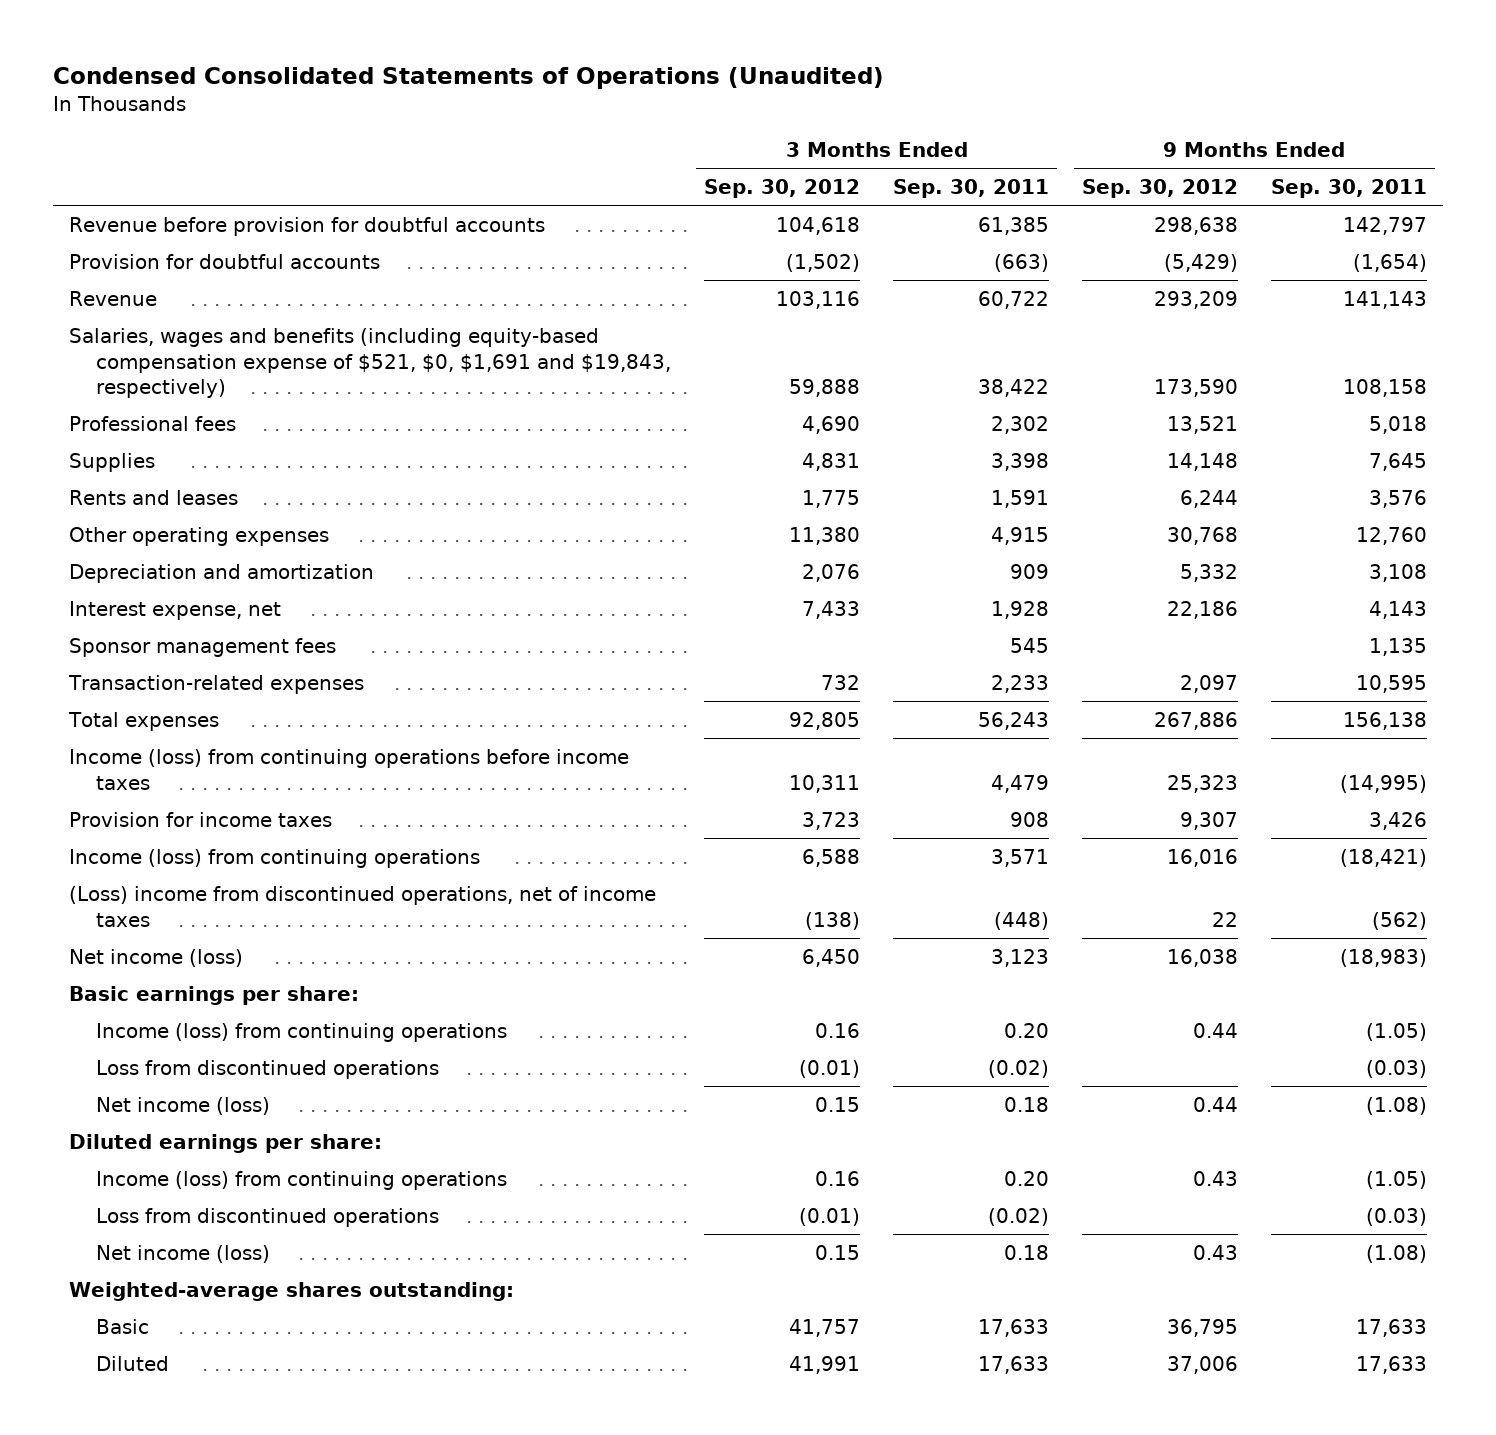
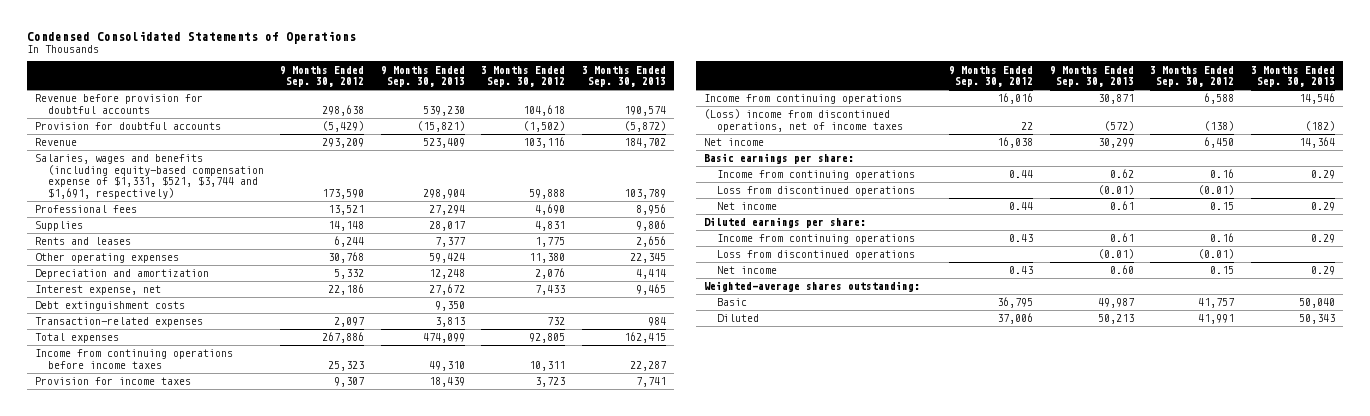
- Condensed Consolidated Statements of Operations (Unaudited)
+ Condensed Consolidated Statements of Operations
- | 3 Months Ended Sep. 30, 2012 | 3 Months Ended Sep. 30, 2011 | 9 Months Ended Sep. 30, 2012 | 9 Months Ended Sep. 30, 2011
+ | 9 Months Ended Sep. 30, 2012 | 9 Months Ended Sep. 30, 2013 | 3 Months Ended Sep. 30, 2012 | 3 Months Ended Sep. 30, 2013
- Salaries, wages and benefits (including equity-based compensation expense of $521, $0, $1,691 and $19,843, respectively) | 59,888 | 38,422 | 173,590 | 108,158
+ Salaries, wages and benefits (including equity-based compensation expense of $1,331, $521, $3,744 and $1,691, respectively) | 173,590 | 298,904 | 59,888 | 103,789
- Sponsor management fees | | 545 | | 1,135
+ Debt extinguishment costs | | 9,350 | |
- Income (loss) from continuing operations before income taxes | 10,311 | 4,479 | 25,323 | (14,995)
+ Income from continuing operations before income taxes | 25,323 | 49,310 | 10,311 | 22,287
- Income (loss) from continuing operations | 6,588 | 3,571 | 16,016 | (18,421)
+ Income from continuing operations | 16,016 | 30,871 | 6,588 | 14,546
- Net income (loss) | 6,450 | 3,123 | 16,038 | (18,983)
+ Net income | 16,038 | 30,299 | 6,450 | 14,364
- Income (loss) from continuing operations | 0.16 | 0.20 | 0.44 | (1.05)
+ Income from continuing operations | 0.44 | 0.62 | 0.16 | 0.29
- Net income (loss) | 0.15 | 0.18 | 0.44 | (1.08)
+ Net income | 0.44 | 0.61 | 0.15 | 0.29
- Income (loss) from continuing operations | 0.16 | 0.20 | 0.43 | (1.05)
+ Income from continuing operations | 0.43 | 0.61 | 0.16 | 0.29
- Net income (loss) | 0.15 | 0.18 | 0.43 | (1.08)
+ Net income | 0.43 | 0.60 | 0.15 | 0.29

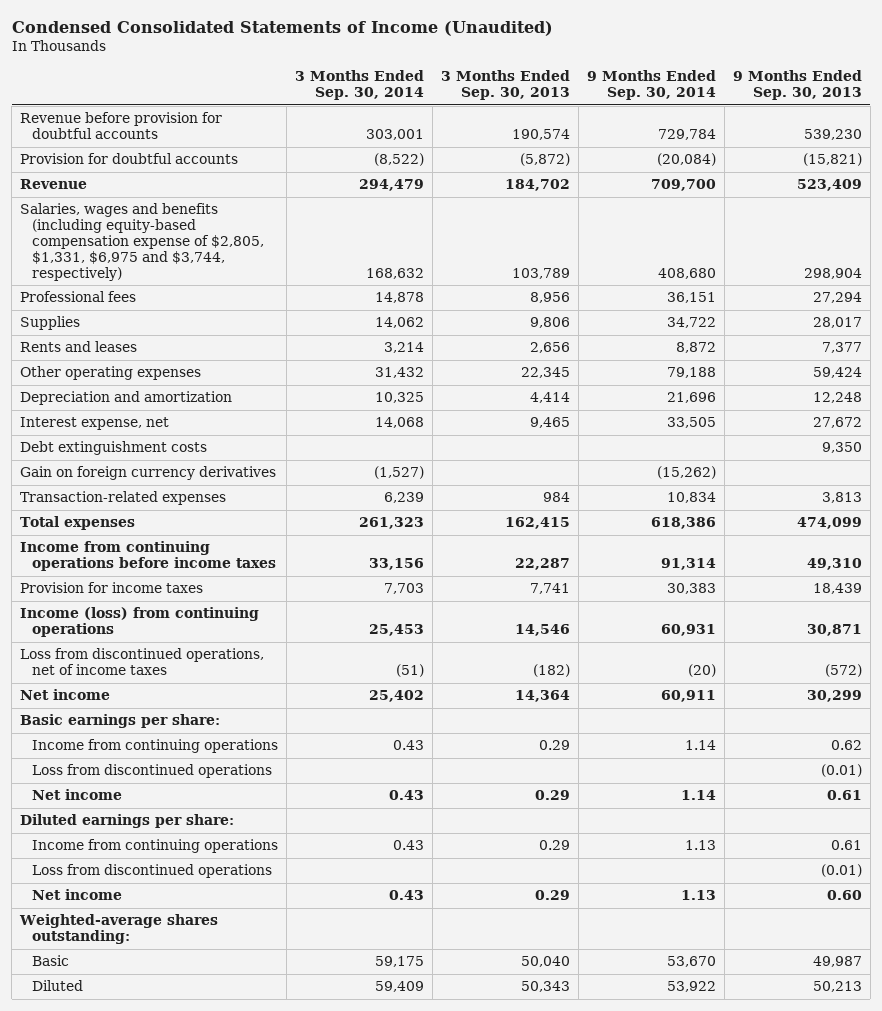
- Condensed Consolidated Statements of Operations
+ Condensed Consolidated Statements of Income (Unaudited)
- | 9 Months Ended Sep. 30, 2012 | 9 Months Ended Sep. 30, 2013 | 3 Months Ended Sep. 30, 2012 | 3 Months Ended Sep. 30, 2013
+ | 3 Months Ended Sep. 30, 2014 | 3 Months Ended Sep. 30, 2013 | 9 Months Ended Sep. 30, 2014 | 9 Months Ended Sep. 30, 2013
- Salaries, wages and benefits (including equity-based compensation expense of $1,331, $521, $3,744 and $1,691, respectively) | 173,590 | 298,904 | 59,888 | 103,789
+ Salaries, wages and benefits (including equity-based compensation expense of $2,805, $1,331, $6,975 and $3,744, respectively) | 168,632 | 103,789 | 408,680 | 298,904
+ Gain on foreign currency derivatives | (1,527) | | (15,262) |
- Income from continuing operations | 16,016 | 30,871 | 6,588 | 14,546
- (Loss) income from discontinued operations, net of income taxes | 22 | (572) | (138) | (182)
+ Income (loss) from continuing operations | 25,453 | 14,546 | 60,931 | 30,871
+ Loss from discontinued operations, net of income taxes | (51) | (182) | (20) | (572)

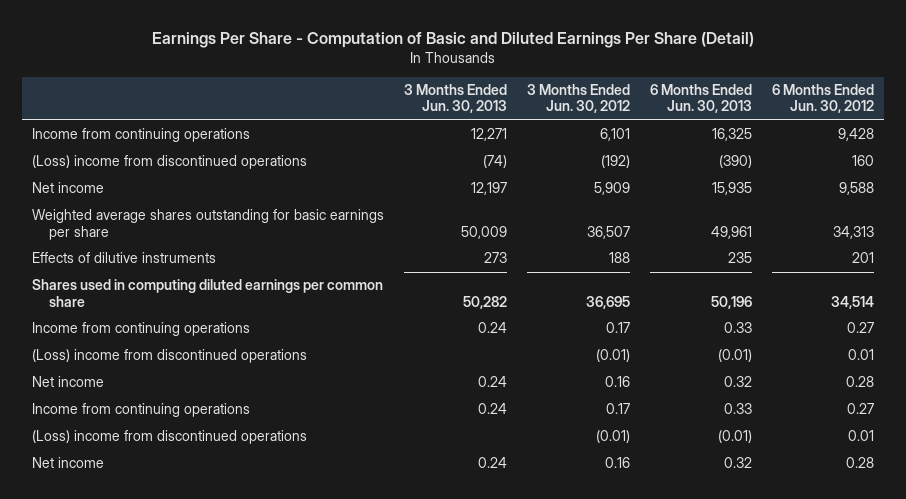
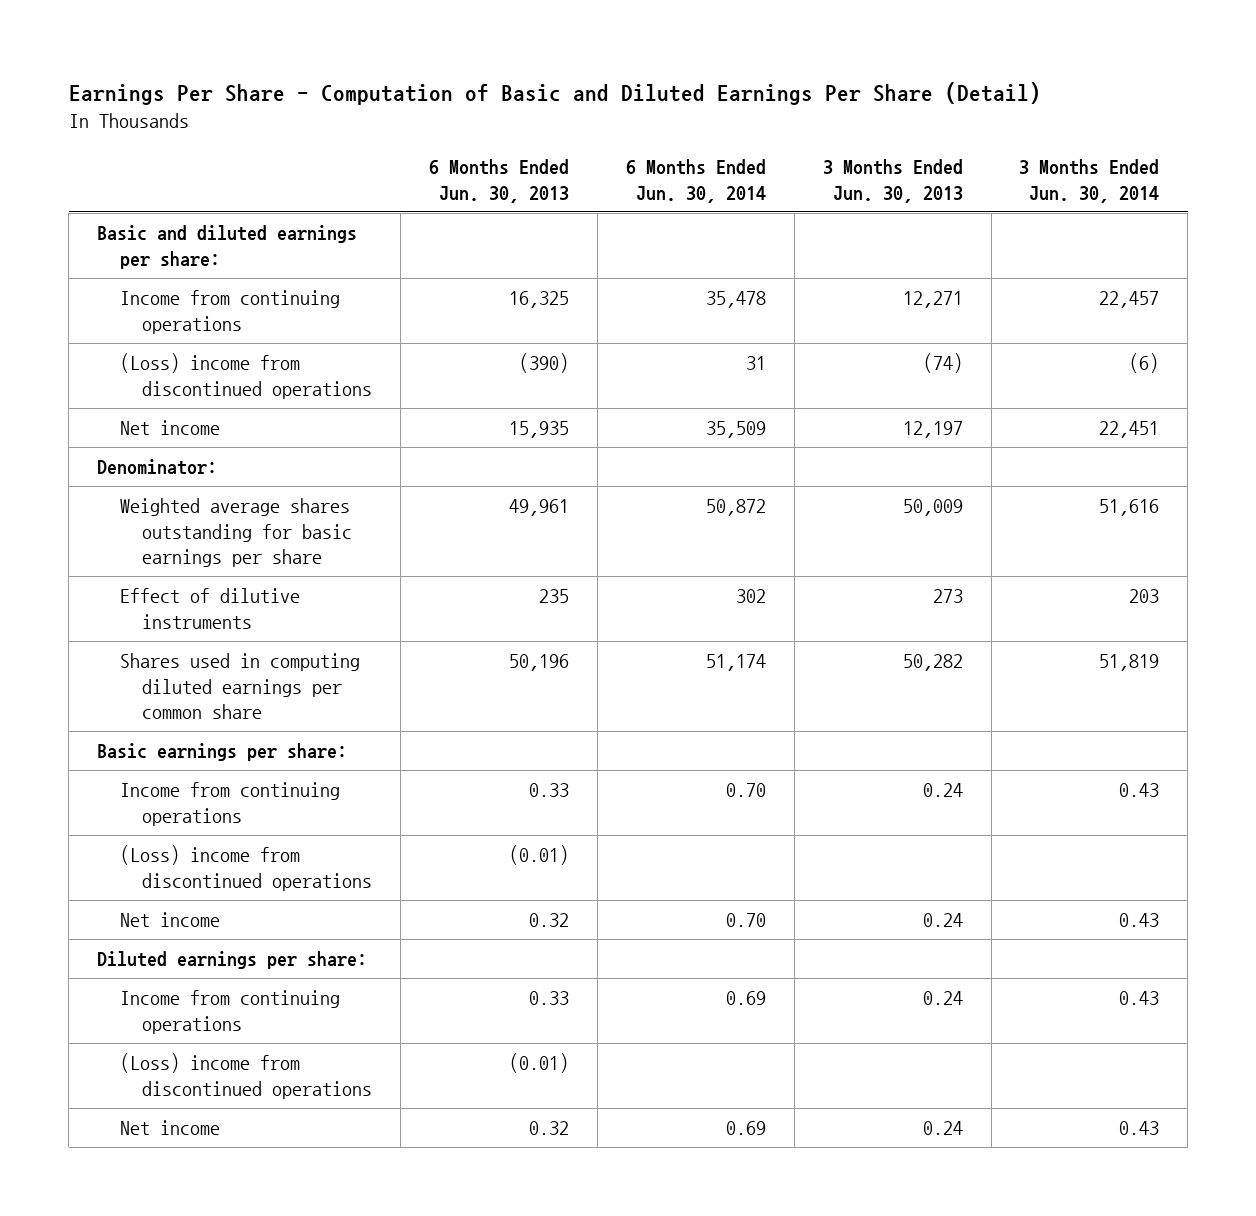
- | 3 Months Ended Jun. 30, 2013 | 3 Months Ended Jun. 30, 2012 | 6 Months Ended Jun. 30, 2013 | 6 Months Ended Jun. 30, 2012
+ | 6 Months Ended Jun. 30, 2013 | 6 Months Ended Jun. 30, 2014 | 3 Months Ended Jun. 30, 2013 | 3 Months Ended Jun. 30, 2014
+ Basic and diluted earnings per share:
+ Denominator:
- Effects of dilutive instruments | 273 | 188 | 235 | 201
+ Effect of dilutive instruments | 235 | 302 | 273 | 203
+ Basic earnings per share:
+ Diluted earnings per share:

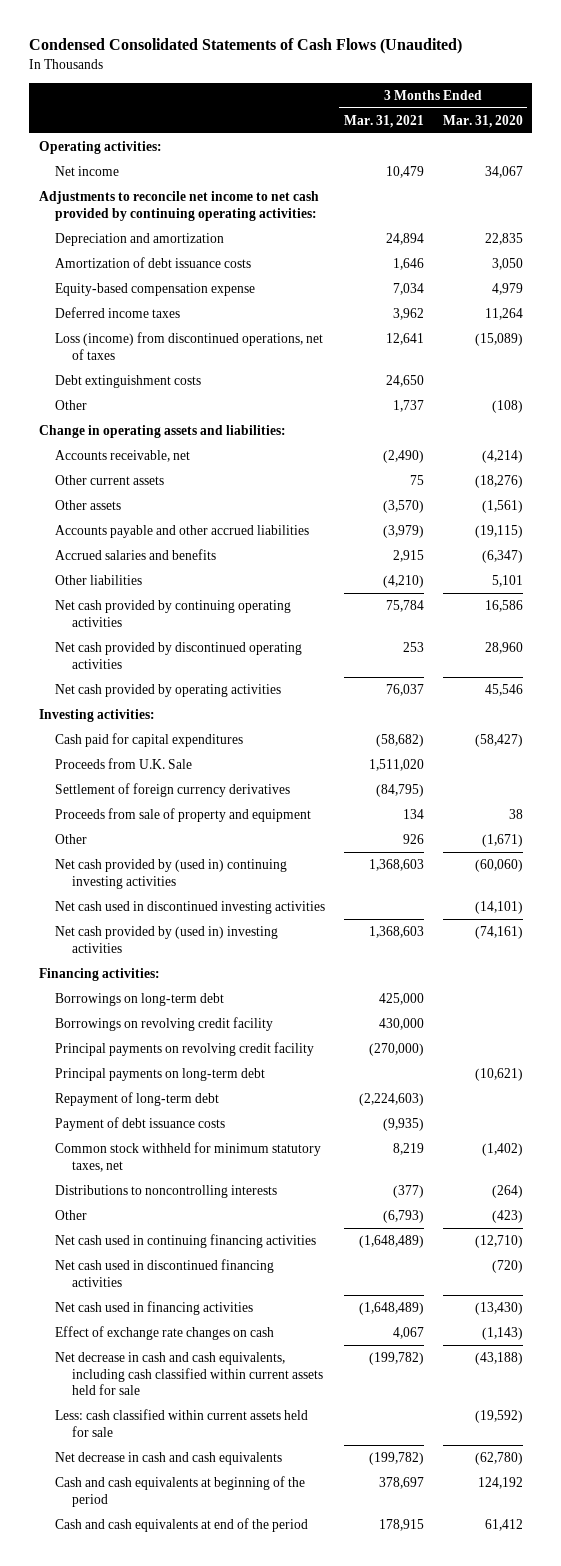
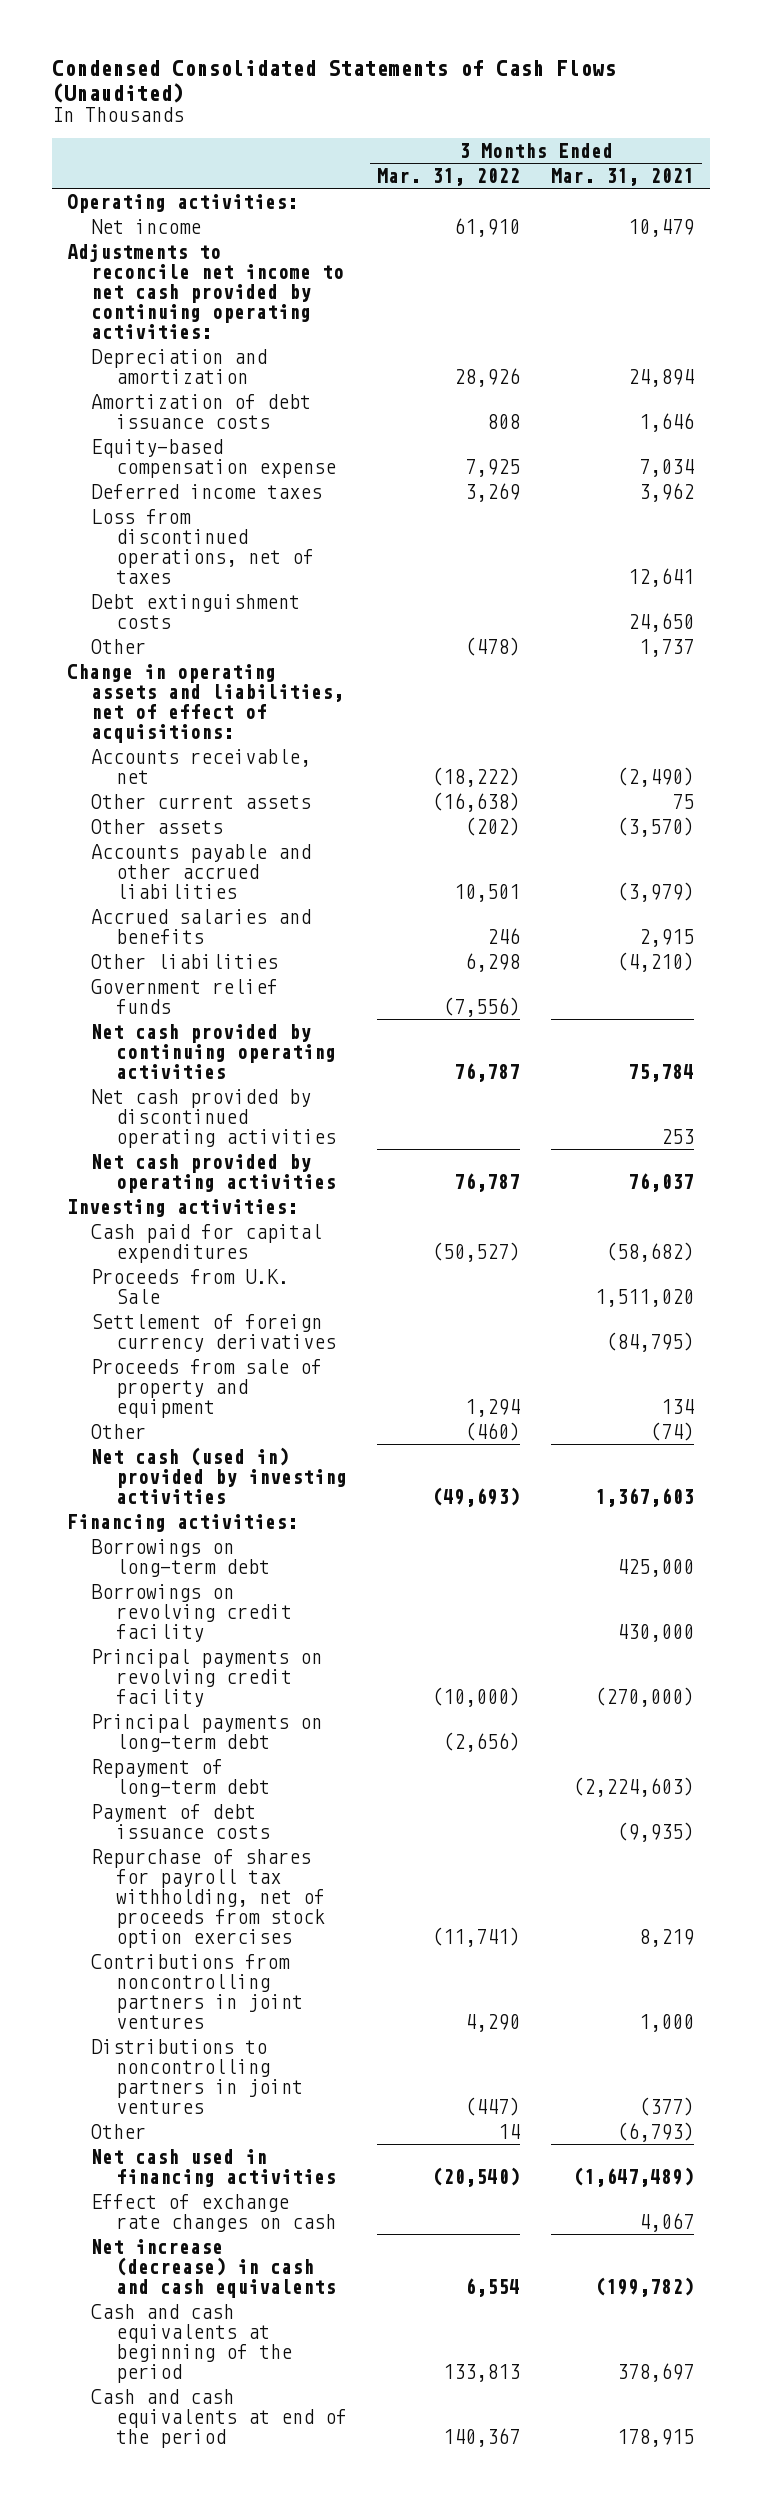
- | 3 Months Ended Mar. 31, 2021 | 3 Months Ended Mar. 31, 2020
+ | 3 Months Ended Mar. 31, 2022 | 3 Months Ended Mar. 31, 2021
- Loss (income) from discontinued operations, net of taxes | 12,641 | (15,089)
+ Loss from discontinued operations, net of taxes | | 12,641
- Change in operating assets and liabilities:
+ Change in operating assets and liabilities, net of effect of acquisitions:
+ Government relief funds | (7,556) |
- Other | 926 | (1,671)
- Net cash provided by (used in) continuing investing activities | 1,368,603 | (60,060)
- Net cash used in discontinued investing activities | | (14,101)
- Net cash provided by (used in) investing activities | 1,368,603 | (74,161)
+ Other | (460) | (74)
+ Net cash (used in) provided by investing activities | (49,693) | 1,367,603
- Common stock withheld for minimum statutory taxes, net | 8,219 | (1,402)
- Distributions to noncontrolling interests | (377) | (264)
+ Repurchase of shares for payroll tax withholding, net of proceeds from stock option exercises | (11,741) | 8,219
+ Contributions from noncontrolling partners in joint ventures | 4,290 | 1,000
+ Distributions to noncontrolling partners in joint ventures | (447) | (377)
- Net cash used in continuing financing activities | (1,648,489) | (12,710)
- Net cash used in discontinued financing activities | | (720)
- Net cash used in financing activities | (1,648,489) | (13,430)
+ Net cash used in financing activities | (20,540) | (1,647,489)
- Net decrease in cash and cash equivalents, including cash classified within current assets held for sale | (199,782) | (43,188)
- Less: cash classified within current assets held for sale | | (19,592)
- Net decrease in cash and cash equivalents | (199,782) | (62,780)
+ Net increase (decrease) in cash and cash equivalents | 6,554 | (199,782)

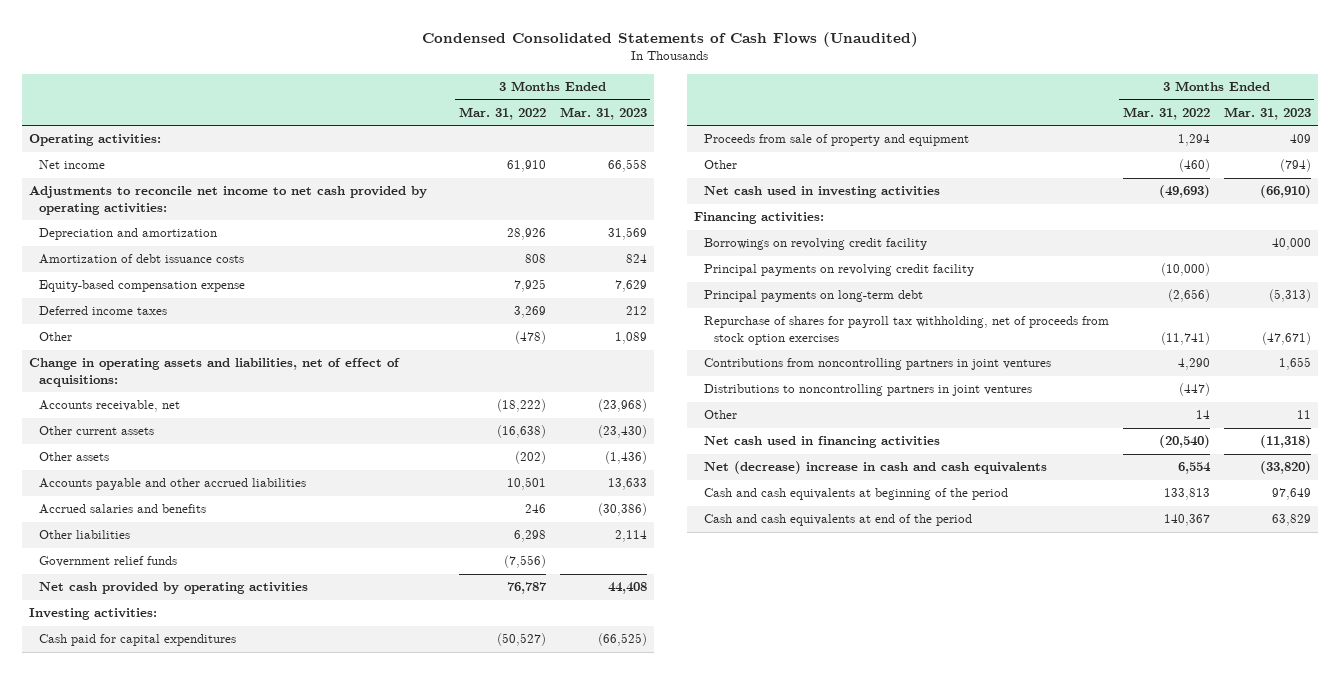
- | 3 Months Ended Mar. 31, 2022 | 3 Months Ended Mar. 31, 2021
+ | 3 Months Ended Mar. 31, 2022 | 3 Months Ended Mar. 31, 2023
- Adjustments to reconcile net income to net cash provided by continuing operating activities:
+ Adjustments to reconcile net income to net cash provided by operating activities:
- Loss from discontinued operations, net of taxes | | 12,641
- Debt extinguishment costs | | 24,650
- Net cash provided by continuing operating activities | 76,787 | 75,784
- Net cash provided by discontinued operating activities | | 253
- Proceeds from U.K. Sale | | 1,511,020
- Settlement of foreign currency derivatives | | (84,795)
- Net cash (used in) provided by investing activities | (49,693) | 1,367,603
+ Net cash used in investing activities | (49,693) | (66,910)
- Borrowings on long-term debt | | 425,000
- Repayment of long-term debt | | (2,224,603)
- Payment of debt issuance costs | | (9,935)
- Effect of exchange rate changes on cash | | 4,067
- Net increase (decrease) in cash and cash equivalents | 6,554 | (199,782)
+ Net (decrease) increase in cash and cash equivalents | 6,554 | (33,820)

